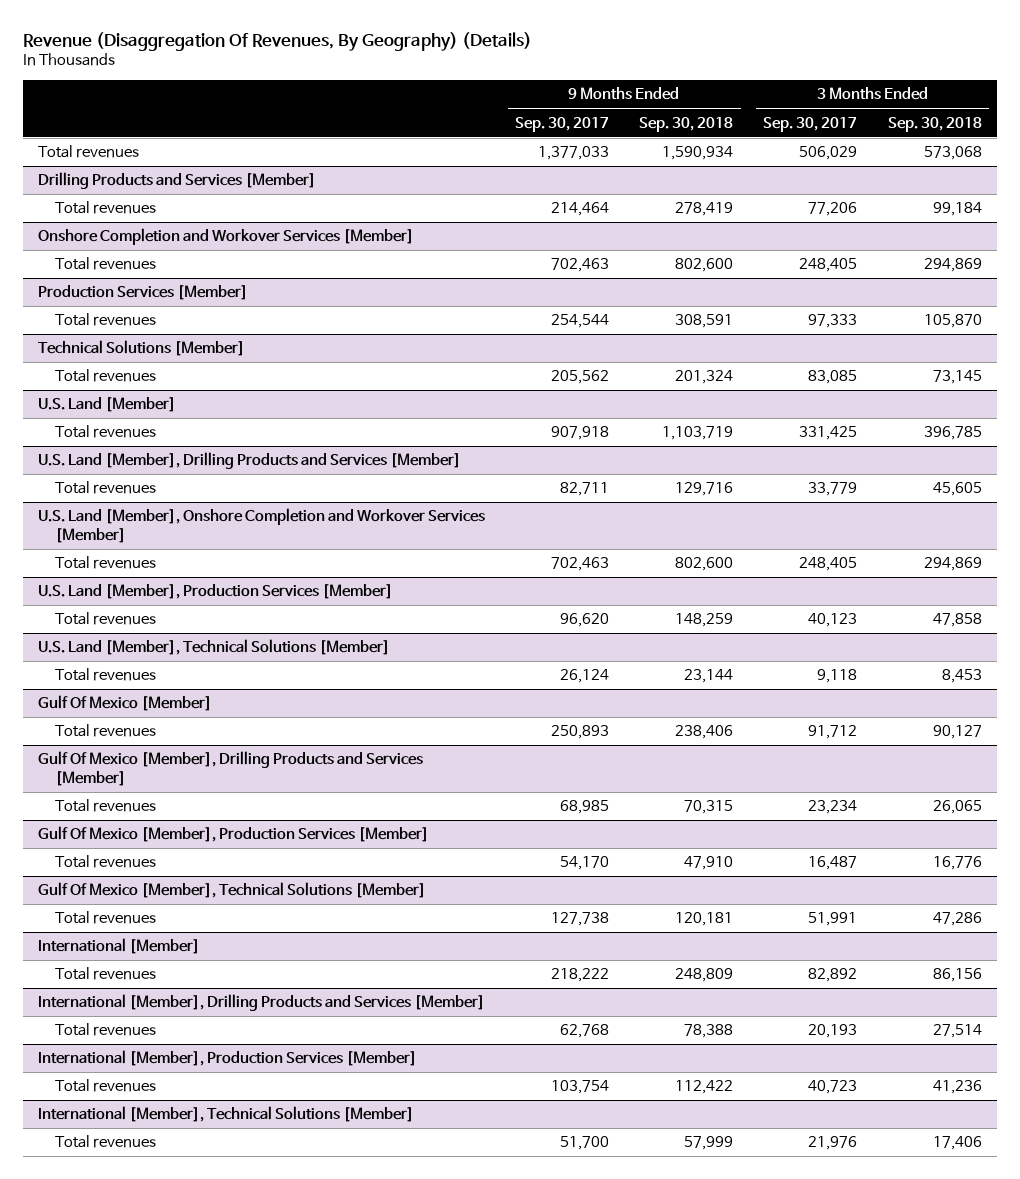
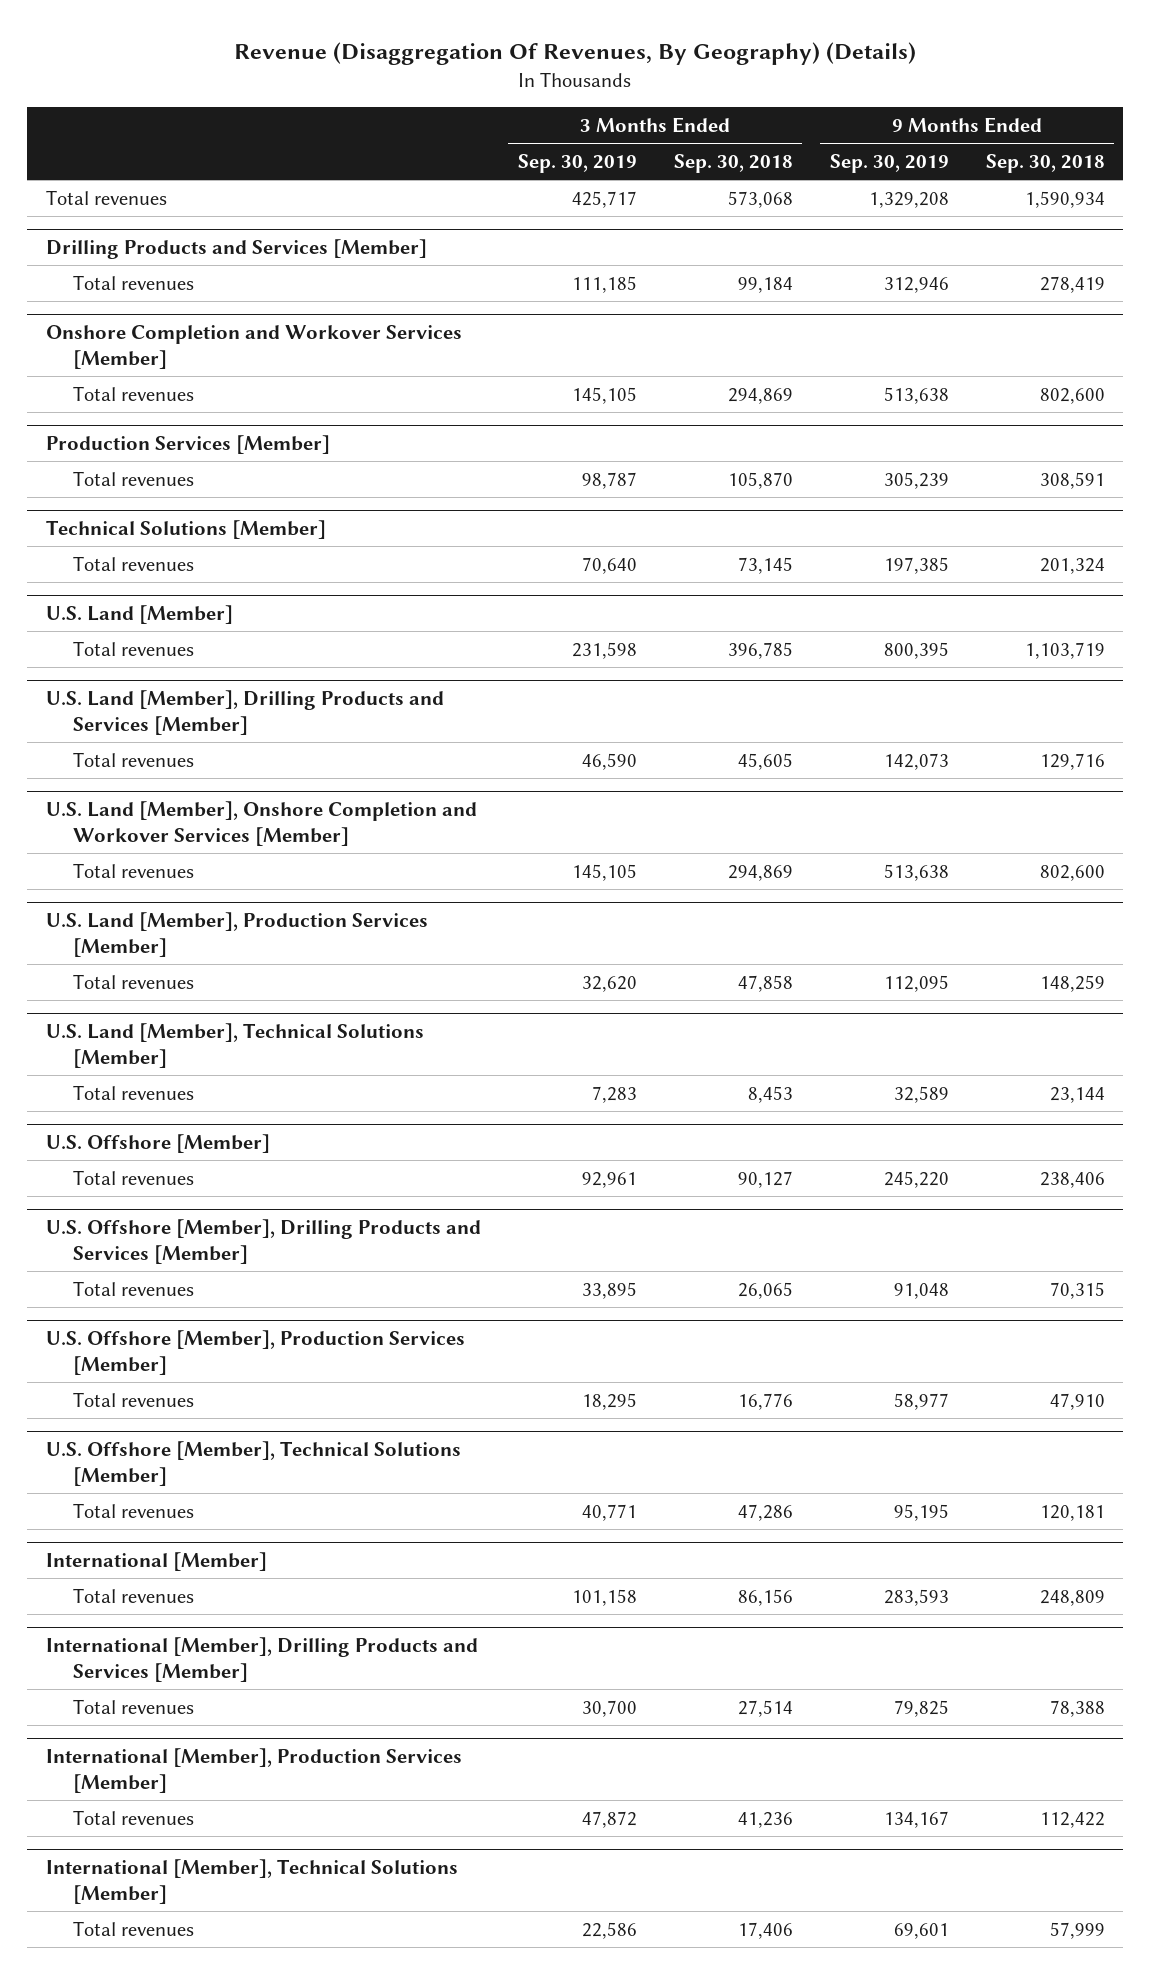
- | 9 Months Ended Sep. 30, 2017 | 9 Months Ended Sep. 30, 2018 | 3 Months Ended Sep. 30, 2017 | 3 Months Ended Sep. 30, 2018
+ | 3 Months Ended Sep. 30, 2019 | 3 Months Ended Sep. 30, 2018 | 9 Months Ended Sep. 30, 2019 | 9 Months Ended Sep. 30, 2018
- Gulf Of Mexico [Member]
+ U.S. Offshore [Member]
- Gulf Of Mexico [Member], Drilling Products and Services [Member]
+ U.S. Offshore [Member], Drilling Products and Services [Member]
- Gulf Of Mexico [Member], Production Services [Member]
+ U.S. Offshore [Member], Production Services [Member]
- Gulf Of Mexico [Member], Technical Solutions [Member]
+ U.S. Offshore [Member], Technical Solutions [Member]

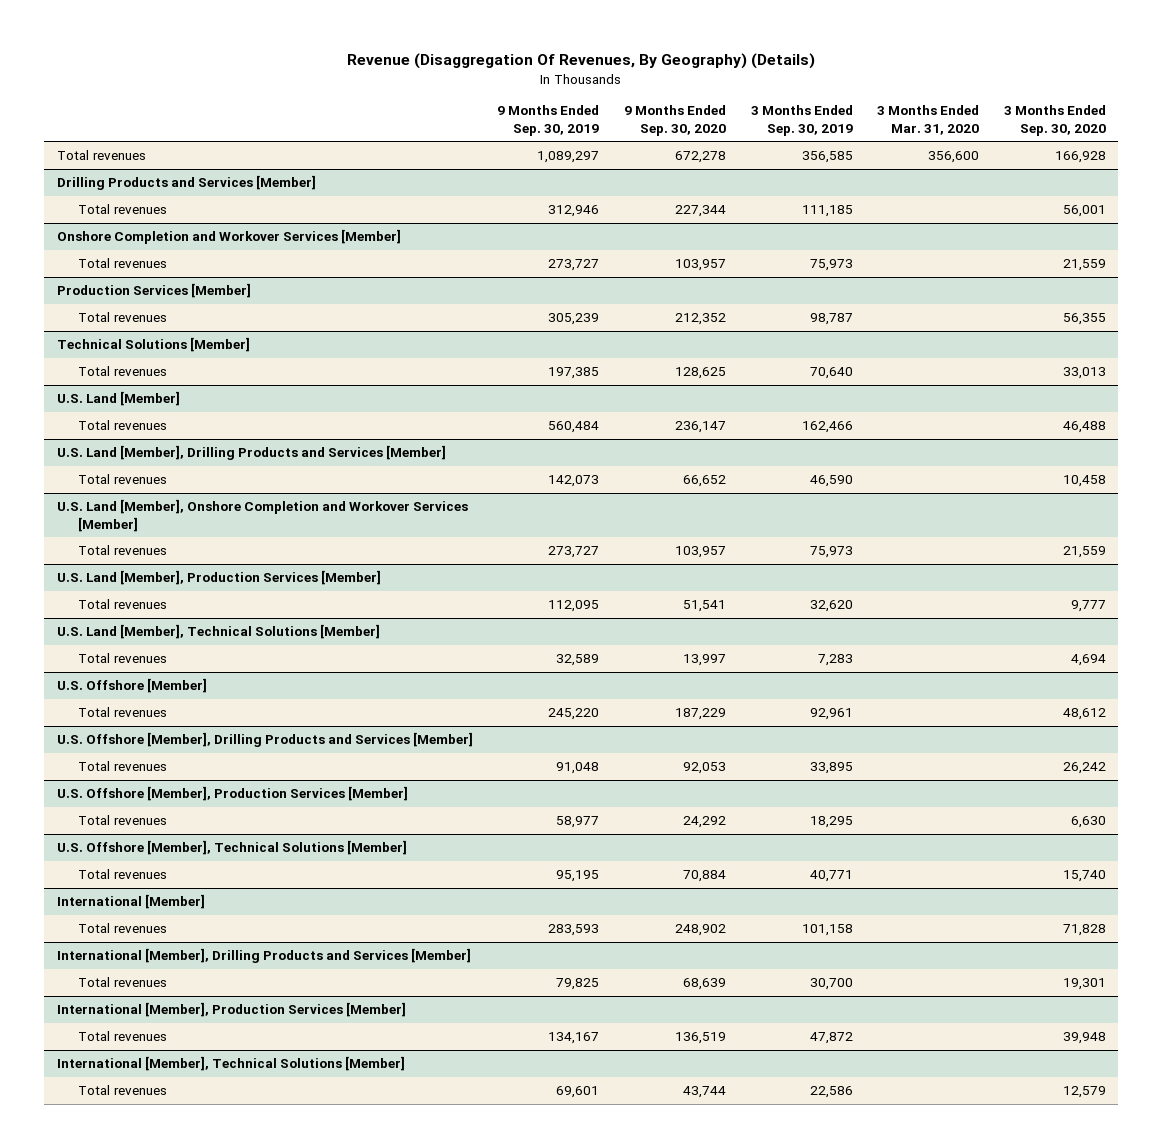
- | 3 Months Ended Sep. 30, 2019 | 3 Months Ended Sep. 30, 2018 | 9 Months Ended Sep. 30, 2019 | 9 Months Ended Sep. 30, 2018
+ | 9 Months Ended Sep. 30, 2019 | 9 Months Ended Sep. 30, 2020 | 3 Months Ended Sep. 30, 2019 | 3 Months Ended Mar. 31, 2020 | 3 Months Ended Sep. 30, 2020
- Total revenues | 425,717 | 573,068 | 1,329,208 | 1,590,934
+ Total revenues | 1,089,297 | 672,278 | 356,585 | 356,600 | 166,928
@ Onshore Completion and Workover Services [Member]
- Total revenues | 145,105 | 294,869 | 513,638 | 802,600
+ Total revenues | 273,727 | 103,957 | 75,973 | | 21,559
@ U.S. Land [Member]
- Total revenues | 231,598 | 396,785 | 800,395 | 1,103,719
+ Total revenues | 560,484 | 236,147 | 162,466 | | 46,488
@ U.S. Land [Member], Onshore Completion and Workover Services [Member]
- Total revenues | 145,105 | 294,869 | 513,638 | 802,600
+ Total revenues | 273,727 | 103,957 | 75,973 | | 21,559

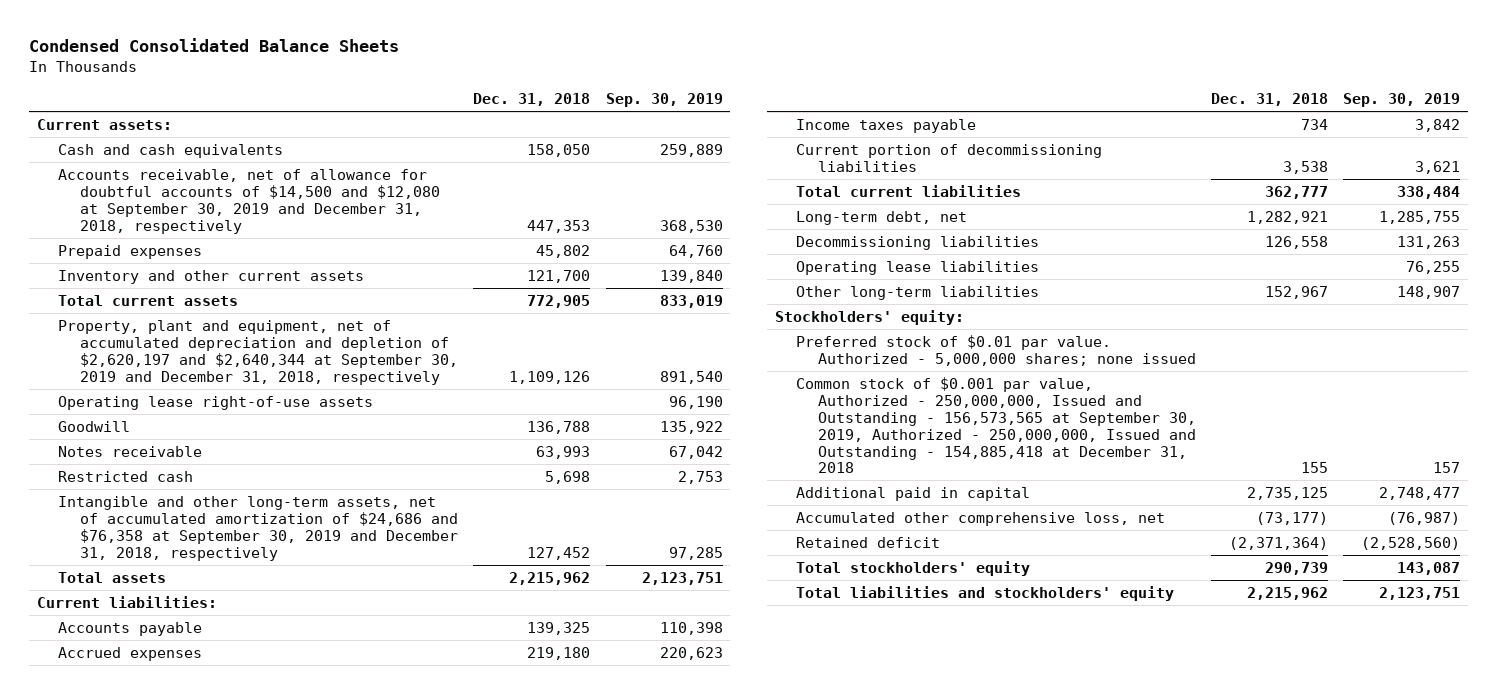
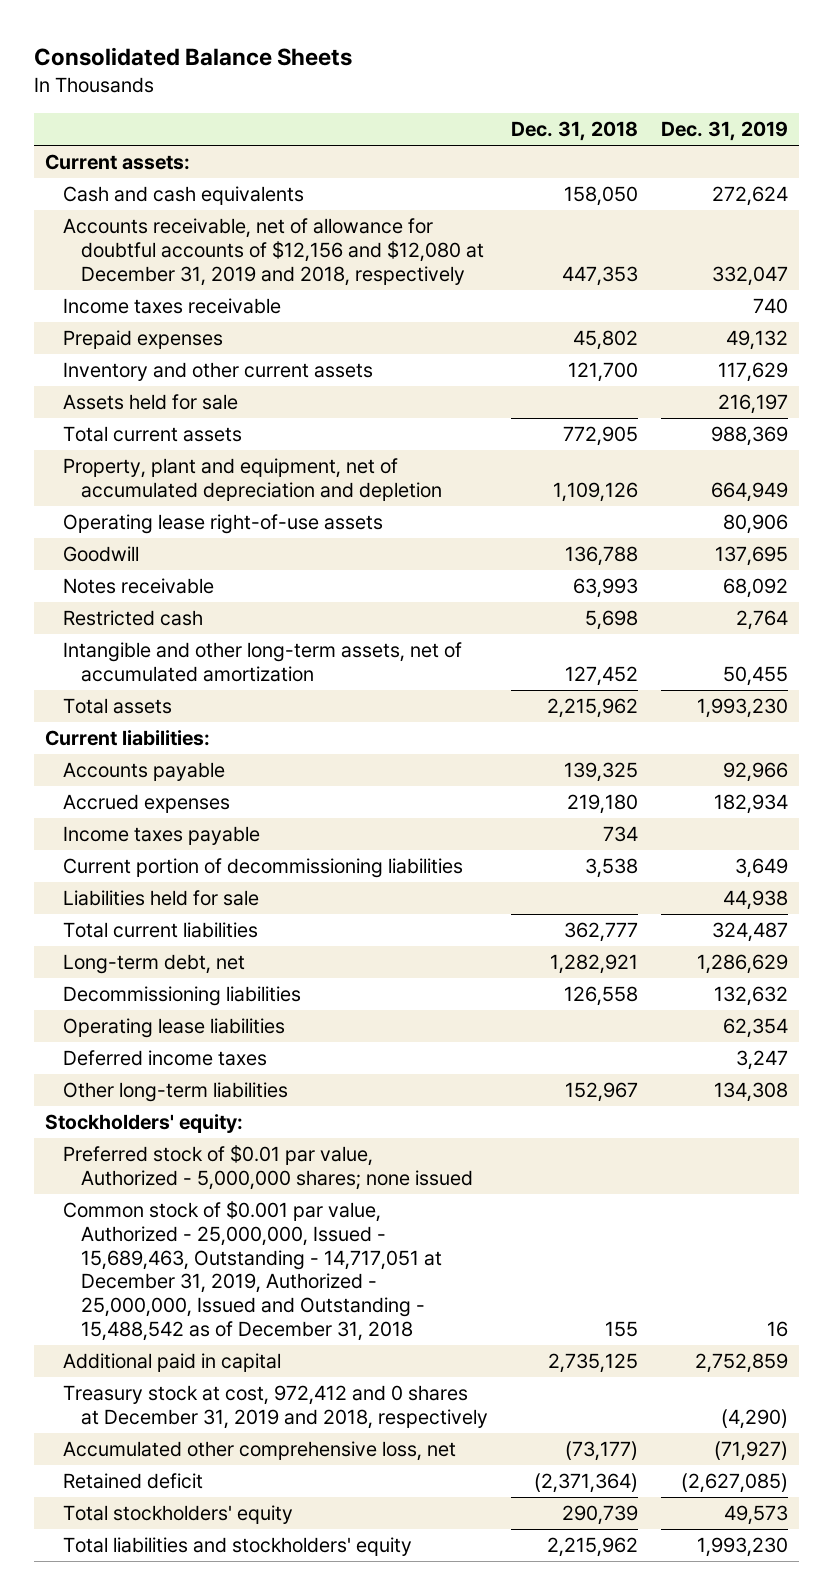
- Condensed Consolidated Balance Sheets
+ Consolidated Balance Sheets
- | Dec. 31, 2018 | Sep. 30, 2019
+ | Dec. 31, 2018 | Dec. 31, 2019
- Accounts receivable, net of allowance for doubtful accounts of $14,500 and $12,080 at September 30, 2019 and December 31, 2018, respectively | 447,353 | 368,530
+ Accounts receivable, net of allowance for doubtful accounts of $12,156 and $12,080 at December 31, 2019 and 2018, respectively | 447,353 | 332,047
+ Income taxes receivable | | 740
+ Assets held for sale | | 216,197
- Property, plant and equipment, net of accumulated depreciation and depletion of $2,620,197 and $2,640,344 at September 30, 2019 and December 31, 2018, respectively | 1,109,126 | 891,540
+ Property, plant and equipment, net of accumulated depreciation and depletion | 1,109,126 | 664,949
- Intangible and other long-term assets, net of accumulated amortization of $24,686 and $76,358 at September 30, 2019 and December 31, 2018, respectively | 127,452 | 97,285
+ Intangible and other long-term assets, net of accumulated amortization | 127,452 | 50,455
+ Liabilities held for sale | | 44,938
+ Deferred income taxes | | 3,247
- Preferred stock of $0.01 par value. Authorized - 5,000,000 shares; none issued
- Common stock of $0.001 par value, Authorized - 250,000,000, Issued and Outstanding - 156,573,565 at September 30, 2019, Authorized - 250,000,000, Issued and Outstanding - 154,885,418 at December 31, 2018 | 155 | 157
+ Preferred stock of $0.01 par value, Authorized - 5,000,000 shares; none issued
+ Common stock of $0.001 par value, Authorized - 25,000,000, Issued - 15,689,463, Outstanding - 14,717,051 at December 31, 2019, Authorized - 25,000,000, Issued and Outstanding - 15,488,542 as of December 31, 2018 | 155 | 16
+ Treasury stock at cost, 972,412 and 0 shares at December 31, 2019 and 2018, respectively | | (4,290)

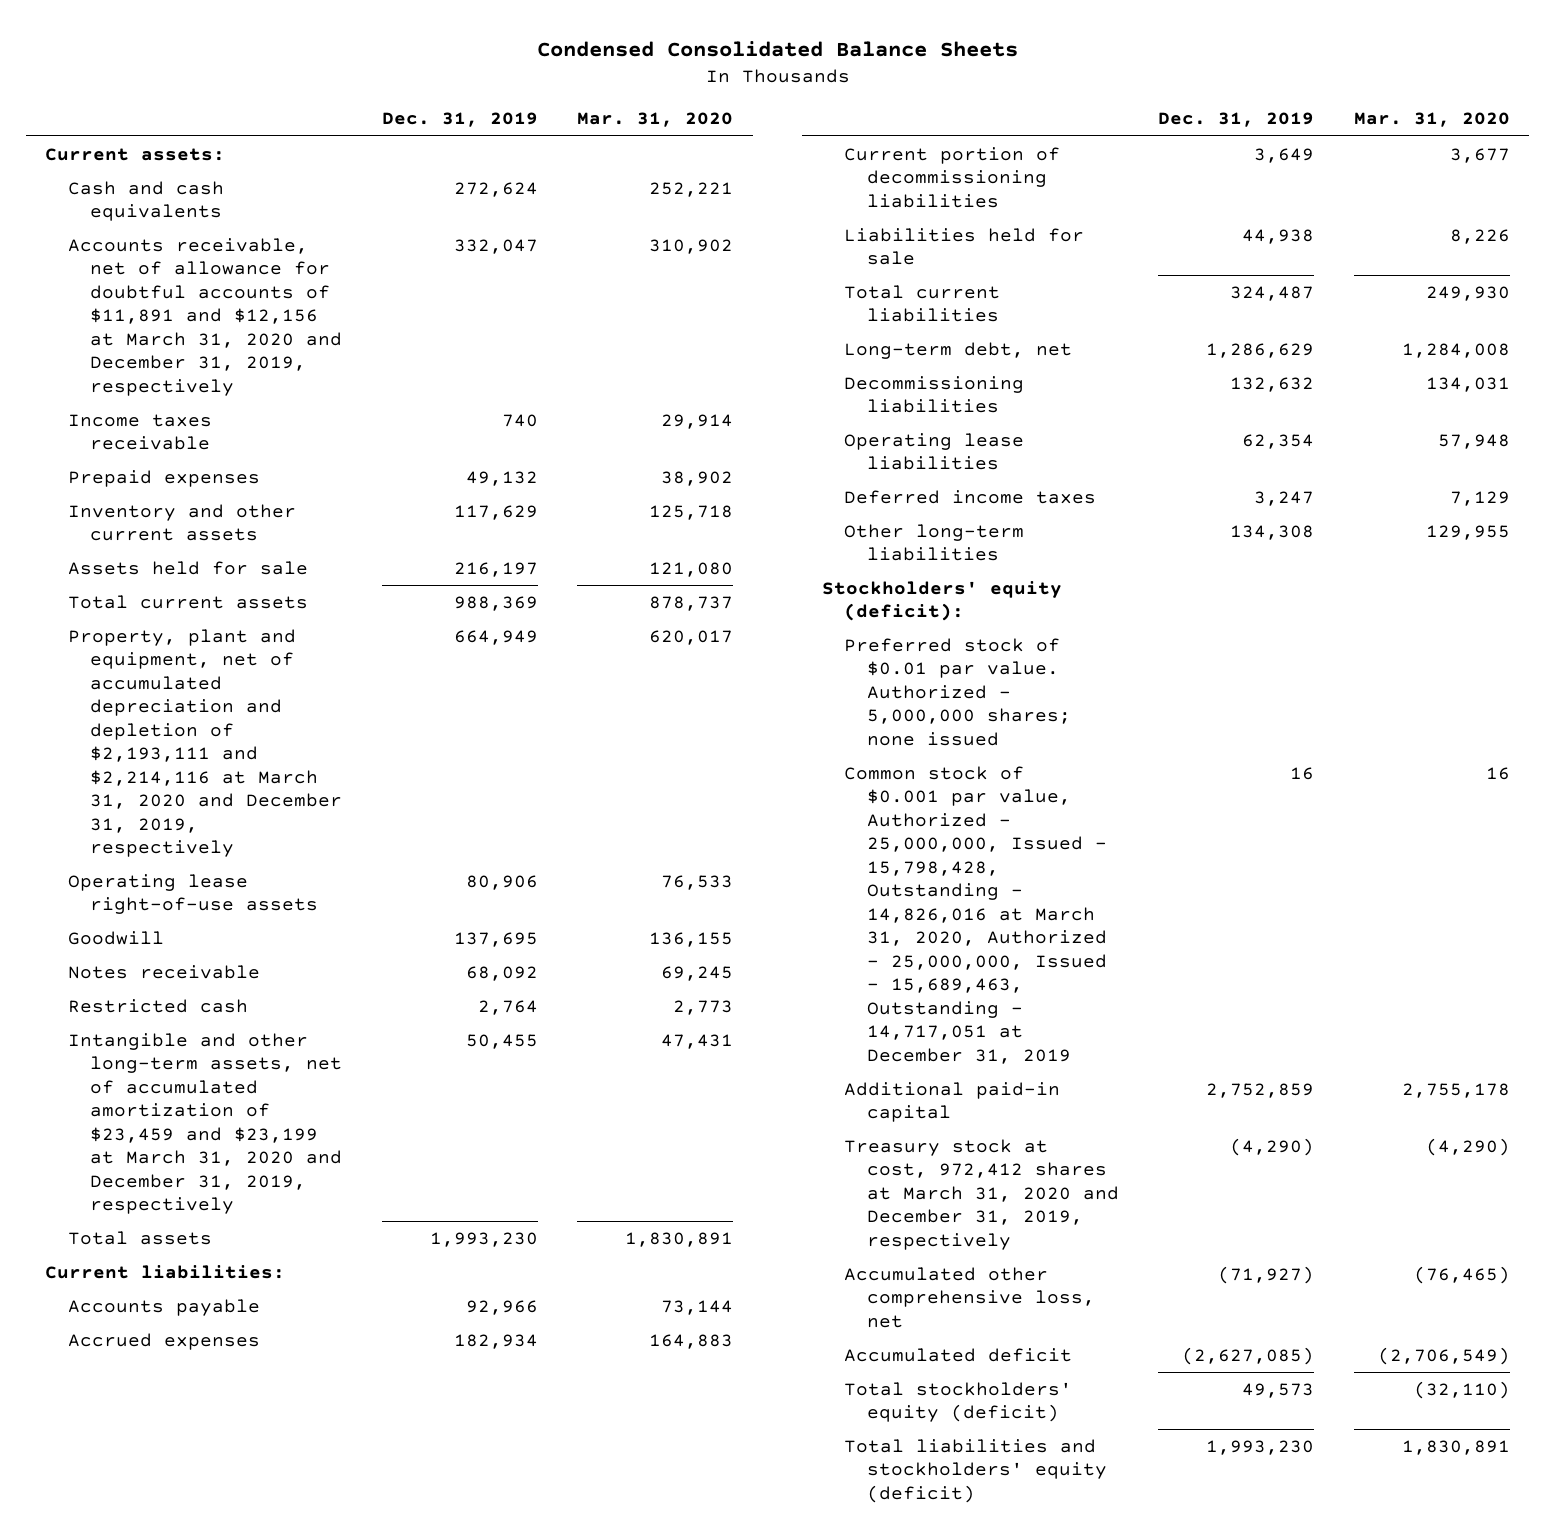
- Consolidated Balance Sheets
+ Condensed Consolidated Balance Sheets
- | Dec. 31, 2018 | Dec. 31, 2019
+ | Dec. 31, 2019 | Mar. 31, 2020
- Accounts receivable, net of allowance for doubtful accounts of $12,156 and $12,080 at December 31, 2019 and 2018, respectively | 447,353 | 332,047
+ Accounts receivable, net of allowance for doubtful accounts of $11,891 and $12,156 at March 31, 2020 and December 31, 2019, respectively | 332,047 | 310,902
- Property, plant and equipment, net of accumulated depreciation and depletion | 1,109,126 | 664,949
+ Property, plant and equipment, net of accumulated depreciation and depletion of $2,193,111 and $2,214,116 at March 31, 2020 and December 31, 2019, respectively | 664,949 | 620,017
- Intangible and other long-term assets, net of accumulated amortization | 127,452 | 50,455
+ Intangible and other long-term assets, net of accumulated amortization of $23,459 and $23,199 at March 31, 2020 and December 31, 2019, respectively | 50,455 | 47,431
- Income taxes payable | 734 |
- Stockholders' equity:
- Preferred stock of $0.01 par value, Authorized - 5,000,000 shares; none issued
- Common stock of $0.001 par value, Authorized - 25,000,000, Issued - 15,689,463, Outstanding - 14,717,051 at December 31, 2019, Authorized - 25,000,000, Issued and Outstanding - 15,488,542 as of December 31, 2018 | 155 | 16
- Additional paid in capital | 2,735,125 | 2,752,859
- Treasury stock at cost, 972,412 and 0 shares at December 31, 2019 and 2018, respectively | | (4,290)
+ Stockholders' equity (deficit):
+ Preferred stock of $0.01 par value. Authorized - 5,000,000 shares; none issued
+ Common stock of $0.001 par value, Authorized - 25,000,000, Issued - 15,798,428, Outstanding - 14,826,016 at March 31, 2020, Authorized - 25,000,000, Issued - 15,689,463, Outstanding - 14,717,051 at December 31, 2019 | 16 | 16
+ Additional paid-in capital | 2,752,859 | 2,755,178
+ Treasury stock at cost, 972,412 shares at March 31, 2020 and December 31, 2019, respectively | (4,290) | (4,290)
- Retained deficit | (2,371,364) | (2,627,085)
- Total stockholders' equity | 290,739 | 49,573
- Total liabilities and stockholders' equity | 2,215,962 | 1,993,230
+ Accumulated deficit | (2,627,085) | (2,706,549)
+ Total stockholders' equity (deficit) | 49,573 | (32,110)
+ Total liabilities and stockholders' equity (deficit) | 1,993,230 | 1,830,891

